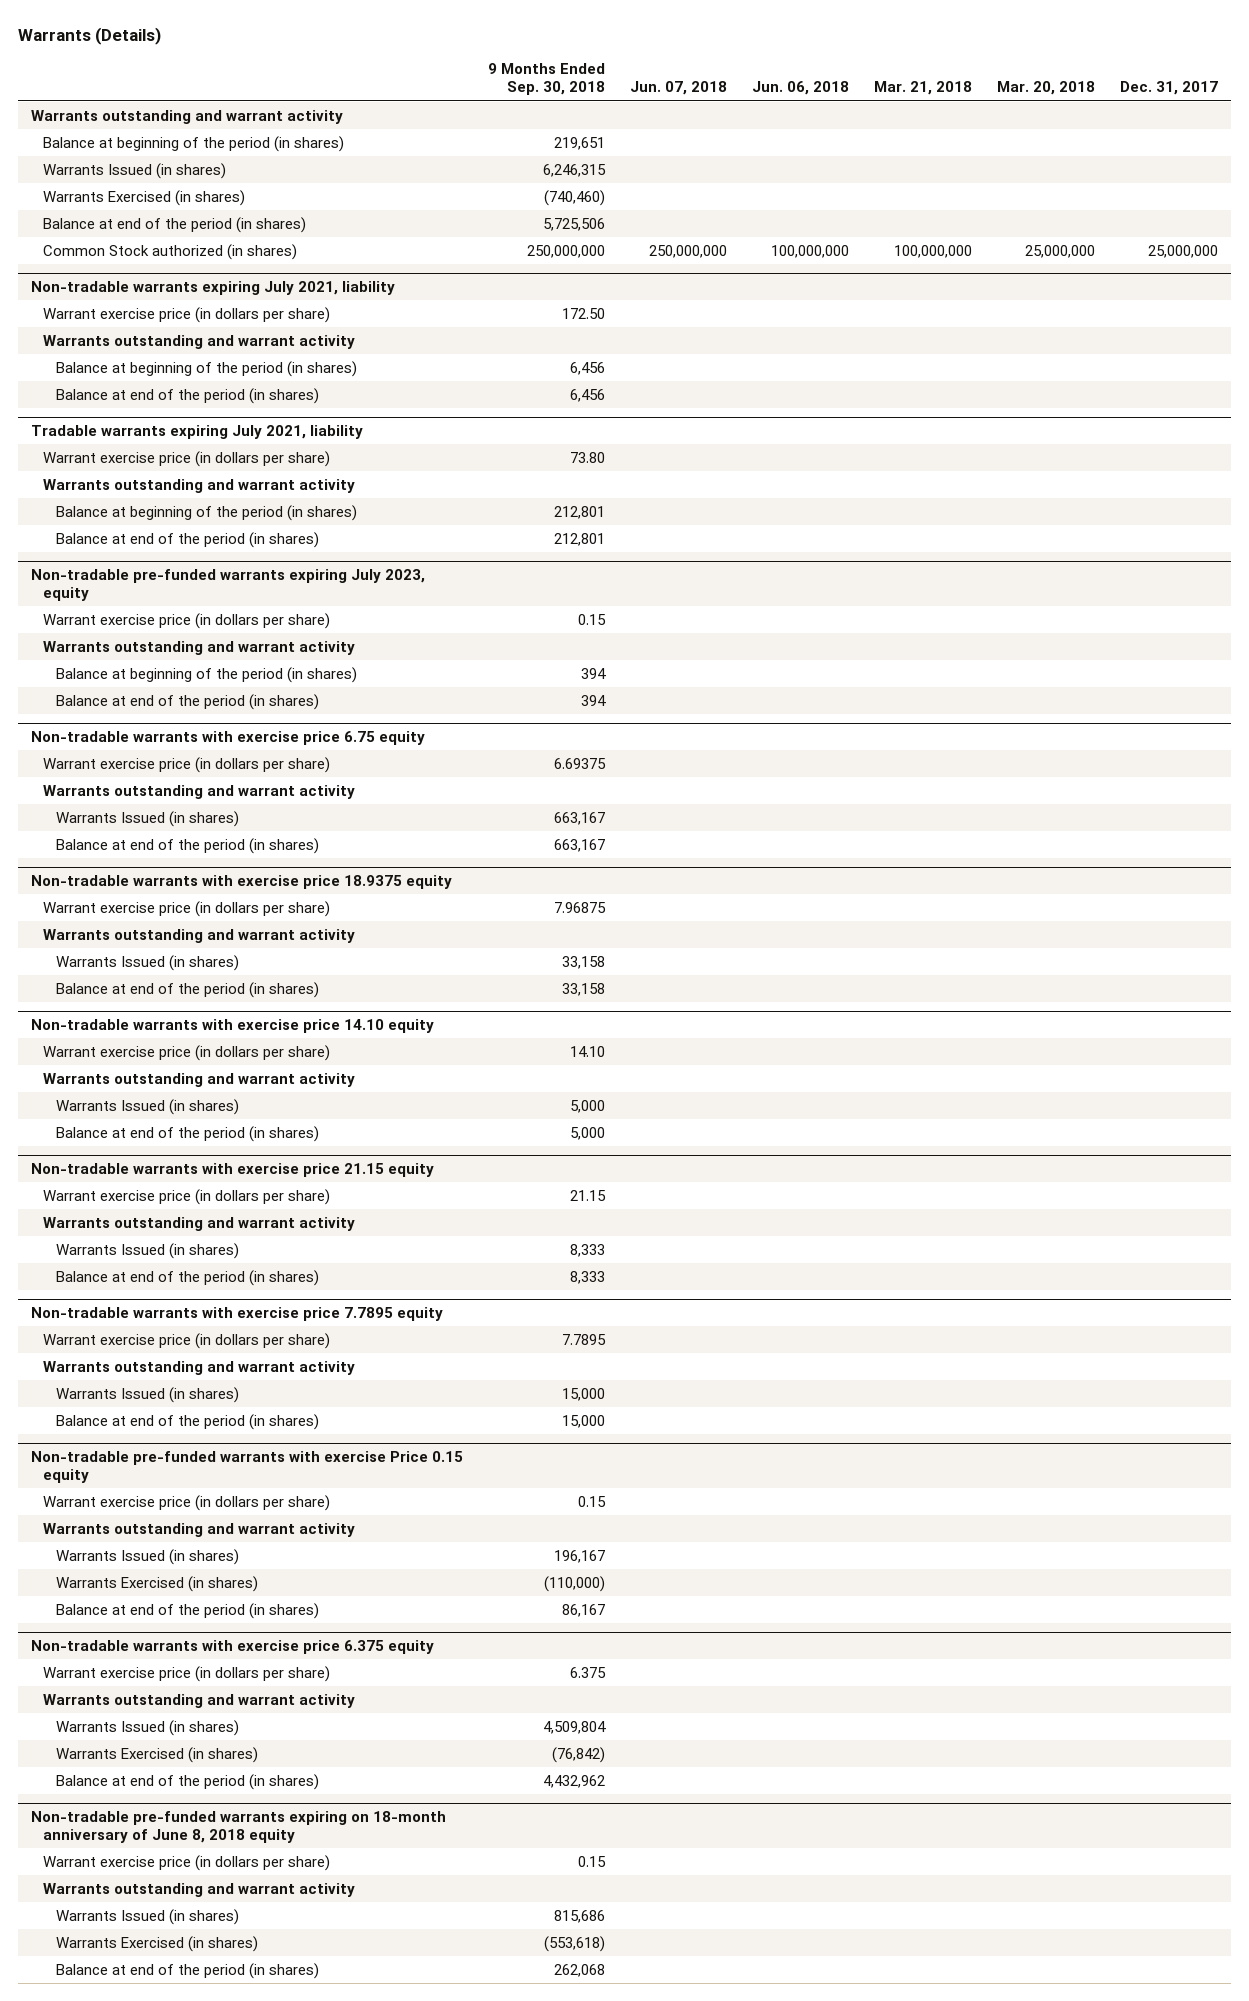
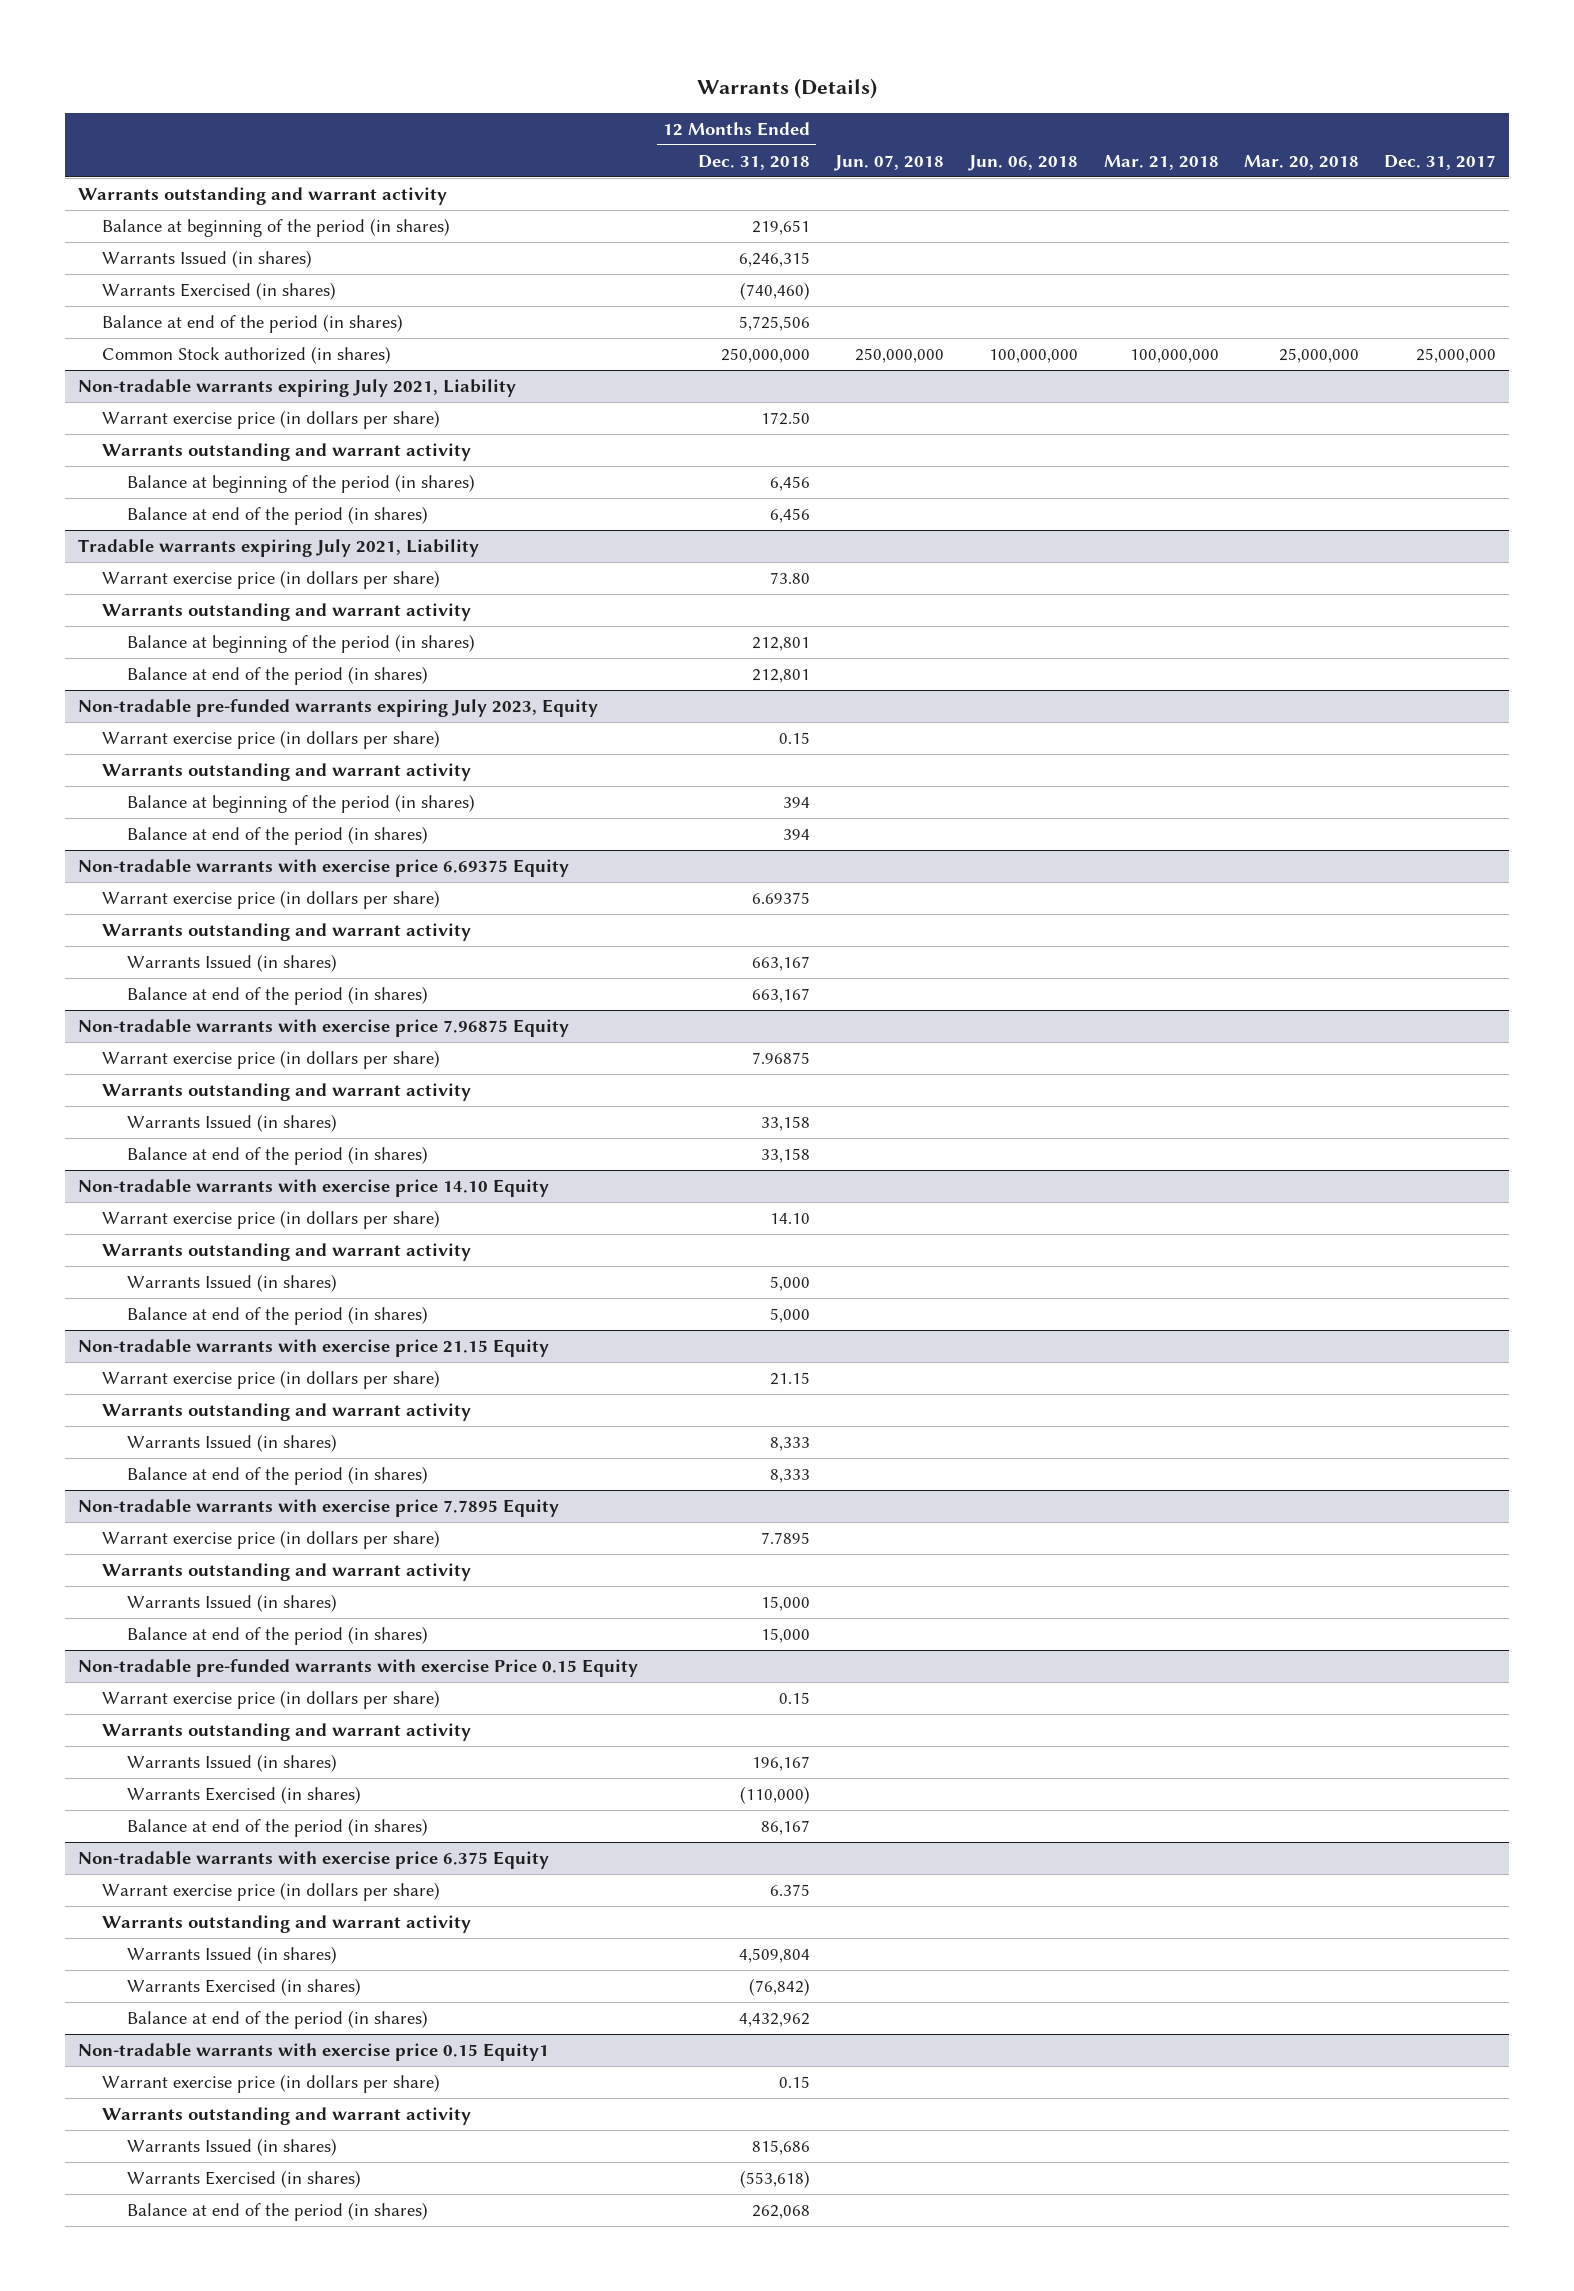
- | 9 Months Ended Sep. 30, 2018 | Jun. 07, 2018 | Jun. 06, 2018 | Mar. 21, 2018 | Mar. 20, 2018 | Dec. 31, 2017
+ | 12 Months Ended Dec. 31, 2018 | Jun. 07, 2018 | Jun. 06, 2018 | Mar. 21, 2018 | Mar. 20, 2018 | Dec. 31, 2017
- Non-tradable warrants expiring July 2021, liability
+ Non-tradable warrants expiring July 2021, Liability
- Tradable warrants expiring July 2021, liability
+ Tradable warrants expiring July 2021, Liability
- Non-tradable pre-funded warrants expiring July 2023, equity
+ Non-tradable pre-funded warrants expiring July 2023, Equity
- Non-tradable warrants with exercise price 6.75 equity
- Warrant exercise price (in dollars per share) | 6.69375 | | | | |
- Warrants outstanding and warrant activity
- Warrants Issued (in shares) | 663,167 | | | | |
- Balance at end of the period (in shares) | 663,167 | | | | |
- Non-tradable warrants with exercise price 18.9375 equity
- Warrant exercise price (in dollars per share) | 7.96875 | | | | |
- Warrants outstanding and warrant activity
- Warrants Issued (in shares) | 33,158 | | | | |
- Balance at end of the period (in shares) | 33,158 | | | | |
- Non-tradable warrants with exercise price 14.10 equity
+ Non-tradable warrants with exercise price 6.69375 Equity
+ Warrant exercise price (in dollars per share) | 6.69375 | | | | |
+ Warrants outstanding and warrant activity
+ Warrants Issued (in shares) | 663,167 | | | | |
+ Balance at end of the period (in shares) | 663,167 | | | | |
+ Non-tradable warrants with exercise price 7.96875 Equity
+ Warrant exercise price (in dollars per share) | 7.96875 | | | | |
+ Warrants outstanding and warrant activity
+ Warrants Issued (in shares) | 33,158 | | | | |
+ Balance at end of the period (in shares) | 33,158 | | | | |
+ Non-tradable warrants with exercise price 14.10 Equity
- Non-tradable warrants with exercise price 21.15 equity
+ Non-tradable warrants with exercise price 21.15 Equity
- Non-tradable warrants with exercise price 7.7895 equity
+ Non-tradable warrants with exercise price 7.7895 Equity
- Non-tradable pre-funded warrants with exercise Price 0.15 equity
+ Non-tradable pre-funded warrants with exercise Price 0.15 Equity
- Non-tradable warrants with exercise price 6.375 equity
+ Non-tradable warrants with exercise price 6.375 Equity
- Non-tradable pre-funded warrants expiring on 18-month anniversary of June 8, 2018 equity
- Warrant exercise price (in dollars per share) | 0.15 | | | | |
- Warrants outstanding and warrant activity
- Warrants Issued (in shares) | 815,686 | | | | |
- Warrants Exercised (in shares) | (553,618) | | | | |
- Balance at end of the period (in shares) | 262,068 | | | | |
+ Non-tradable warrants with exercise price 0.15 Equity1
+ Warrant exercise price (in dollars per share) | 0.15 | | | | |
+ Warrants outstanding and warrant activity
+ Warrants Issued (in shares) | 815,686 | | | | |
+ Warrants Exercised (in shares) | (553,618) | | | | |
+ Balance at end of the period (in shares) | 262,068 | | | | |

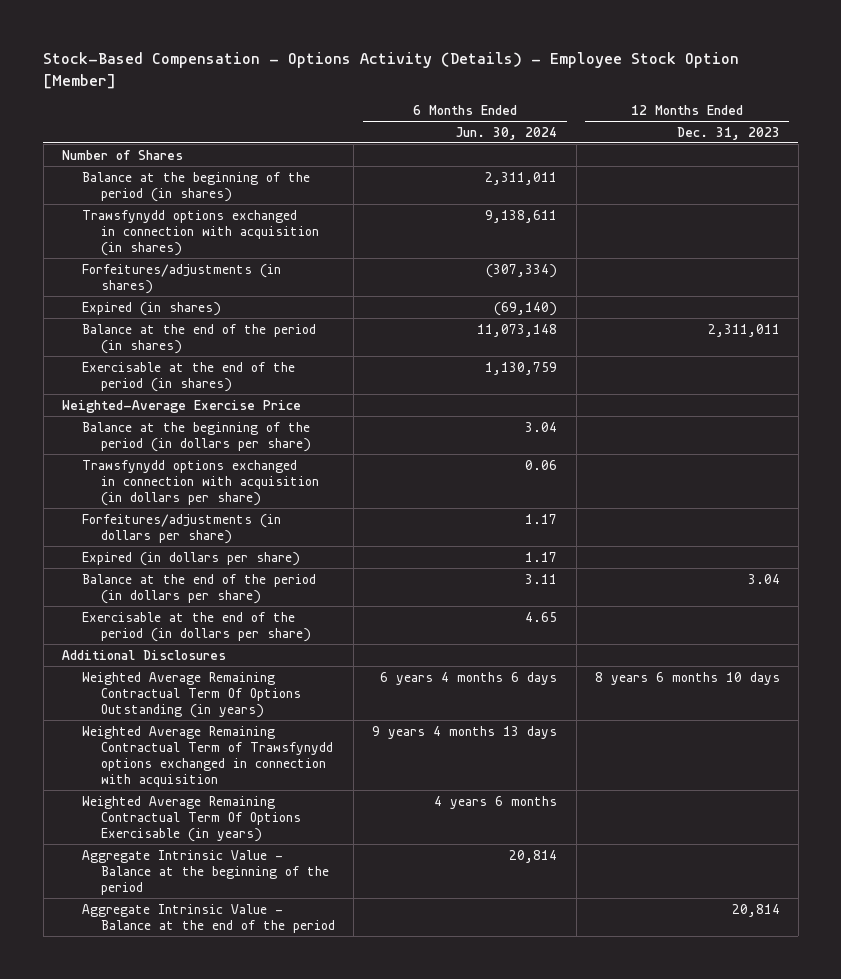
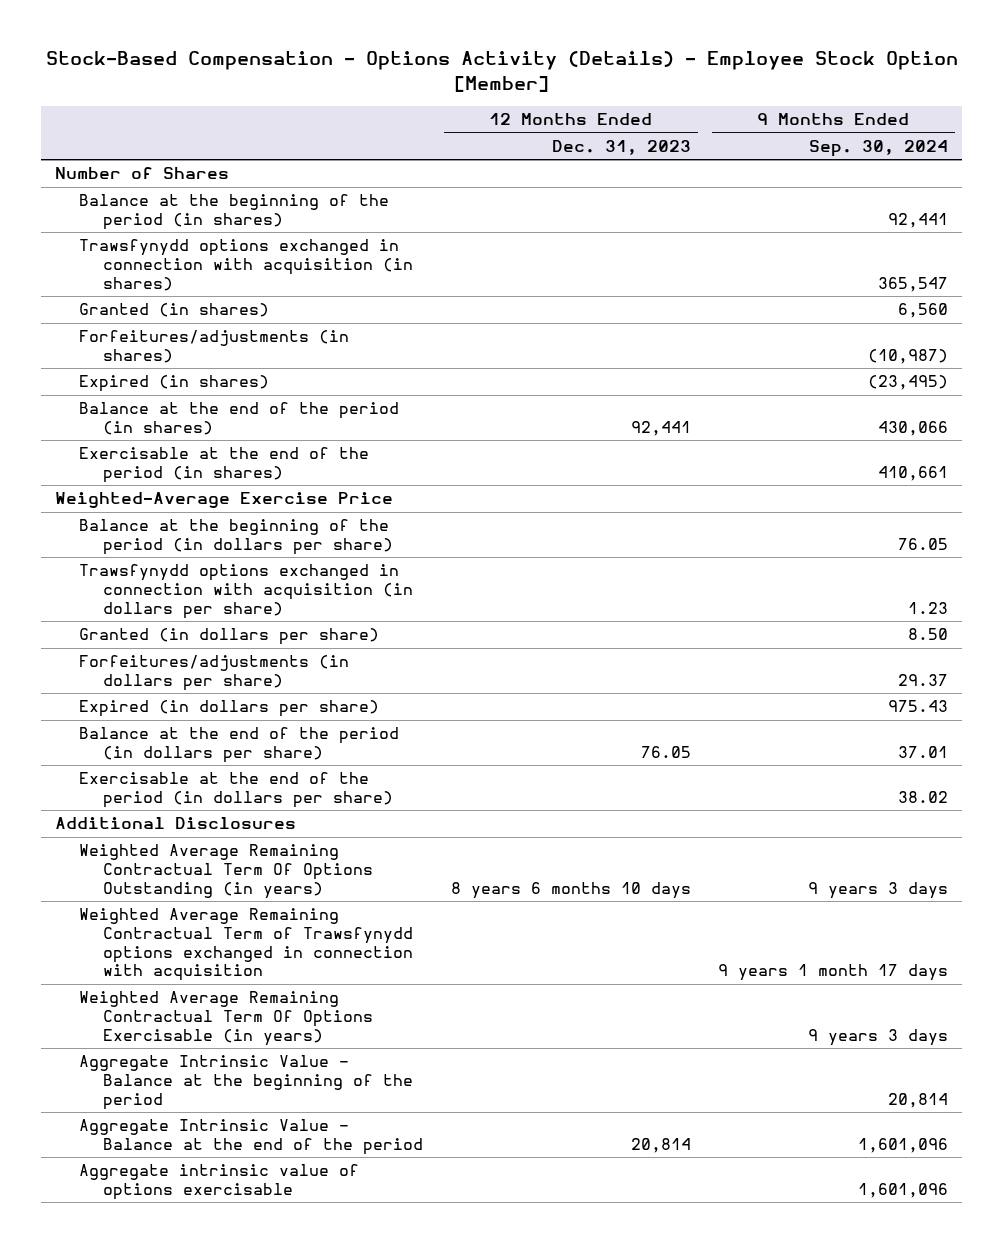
- | 6 Months Ended Jun. 30, 2024 | 12 Months Ended Dec. 31, 2023
+ | 12 Months Ended Dec. 31, 2023 | 9 Months Ended Sep. 30, 2024
+ Granted (in shares) | | 6,560
- Balance at the end of the period (in shares) | 11,073,148 | 2,311,011
+ Balance at the end of the period (in shares) | 92,441 | 430,066
+ Granted (in dollars per share) | | 8.50
- Balance at the end of the period (in dollars per share) | 3.11 | 3.04
+ Balance at the end of the period (in dollars per share) | 76.05 | 37.01
+ Aggregate intrinsic value of options exercisable | | 1,601,096

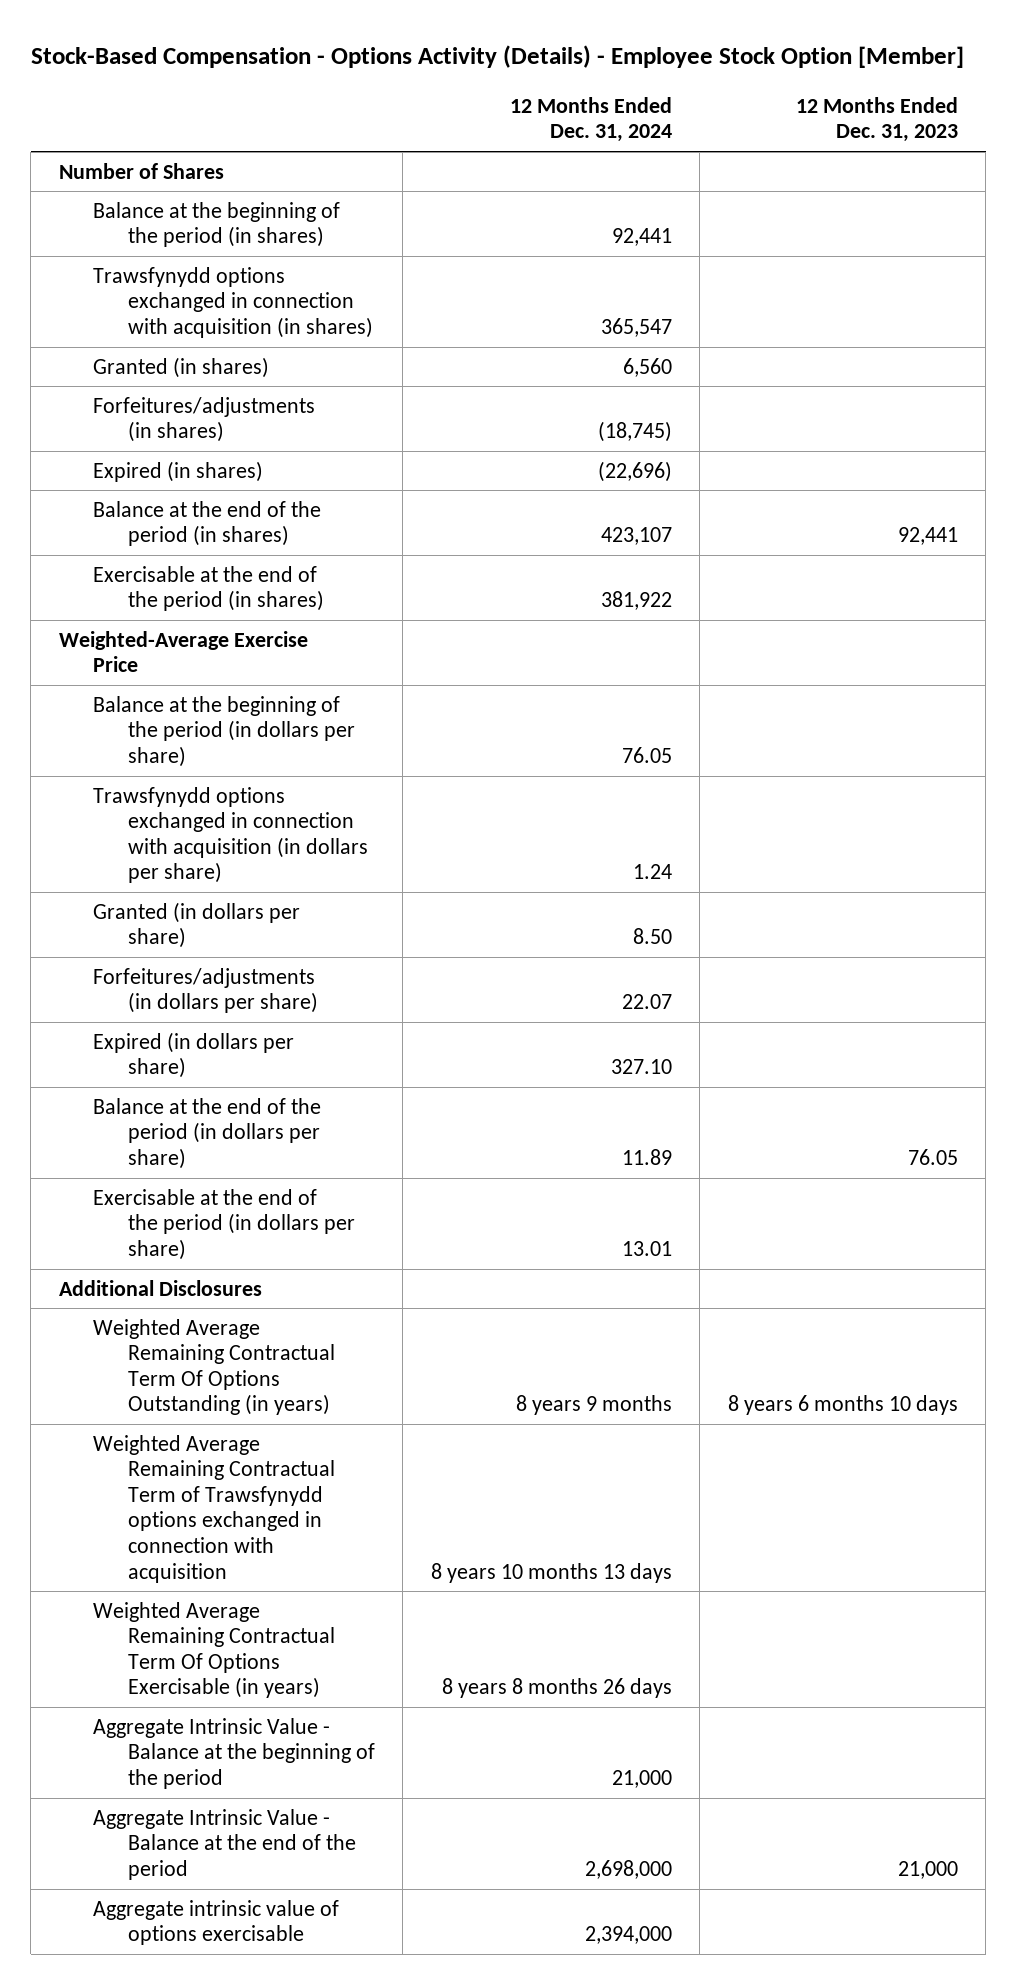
- | 12 Months Ended Dec. 31, 2023 | 9 Months Ended Sep. 30, 2024
+ | 12 Months Ended Dec. 31, 2024 | 12 Months Ended Dec. 31, 2023
- Aggregate Intrinsic Value - Balance at the end of the period | 20,814 | 1,601,096
+ Aggregate Intrinsic Value - Balance at the end of the period | 2,698,000 | 21,000

